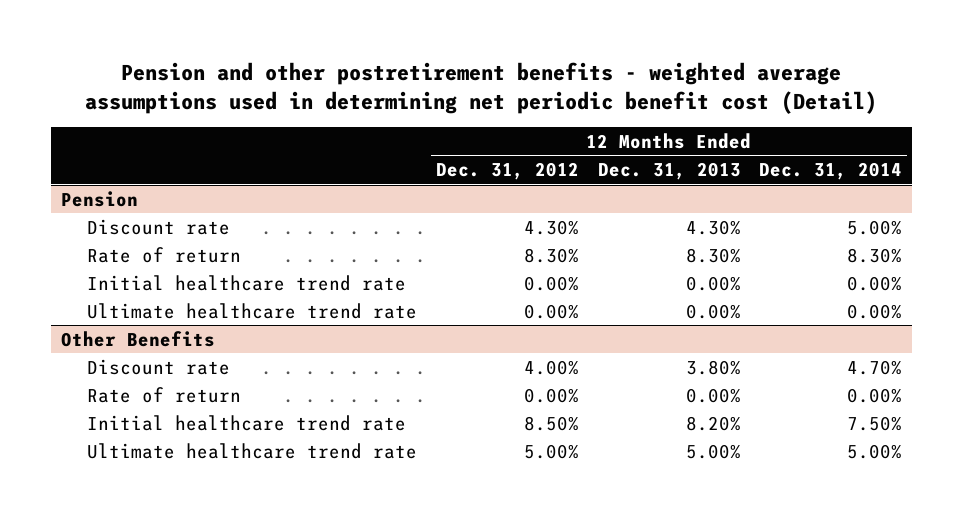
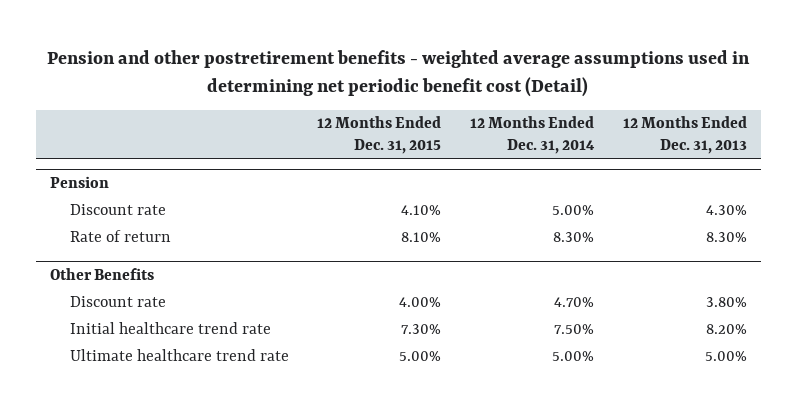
- | 12 Months Ended Dec. 31, 2012 | 12 Months Ended Dec. 31, 2013 | 12 Months Ended Dec. 31, 2014
+ | 12 Months Ended Dec. 31, 2015 | 12 Months Ended Dec. 31, 2014 | 12 Months Ended Dec. 31, 2013
@ Pension
- Initial healthcare trend rate | 0.00% | 0.00% | 0.00%
- Ultimate healthcare trend rate | 0.00% | 0.00% | 0.00%
@ Other Benefits
- Rate of return | 0.00% | 0.00% | 0.00%

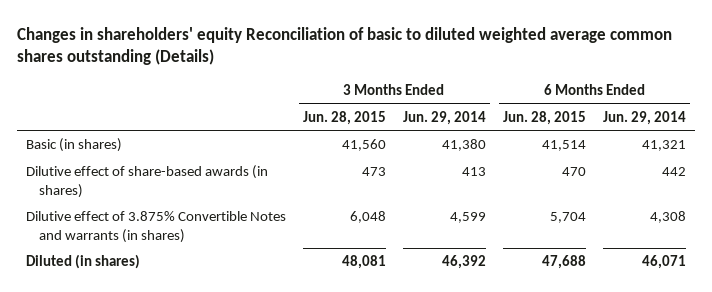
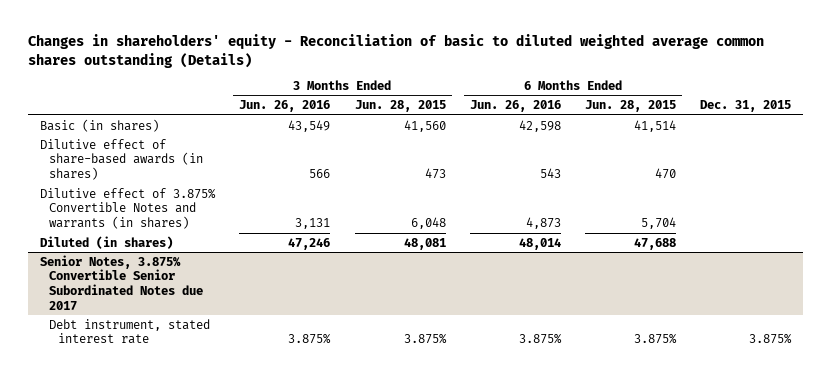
- Changes in shareholders' equity Reconciliation of basic to diluted weighted average common shares outstanding (Details)
+ Changes in shareholders' equity - Reconciliation of basic to diluted weighted average common shares outstanding (Details)
- | 3 Months Ended Jun. 28, 2015 | 3 Months Ended Jun. 29, 2014 | 6 Months Ended Jun. 28, 2015 | 6 Months Ended Jun. 29, 2014
+ | 3 Months Ended Jun. 26, 2016 | 3 Months Ended Jun. 28, 2015 | 6 Months Ended Jun. 26, 2016 | 6 Months Ended Jun. 28, 2015 | Dec. 31, 2015
+ Senior Notes, 3.875% Convertible Senior Subordinated Notes due 2017
+ Debt instrument, stated interest rate | 3.875% | 3.875% | 3.875% | 3.875% | 3.875%

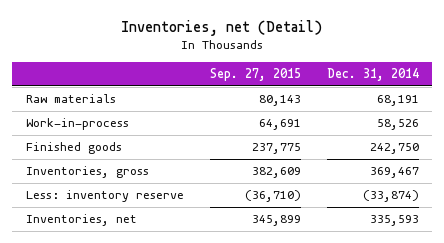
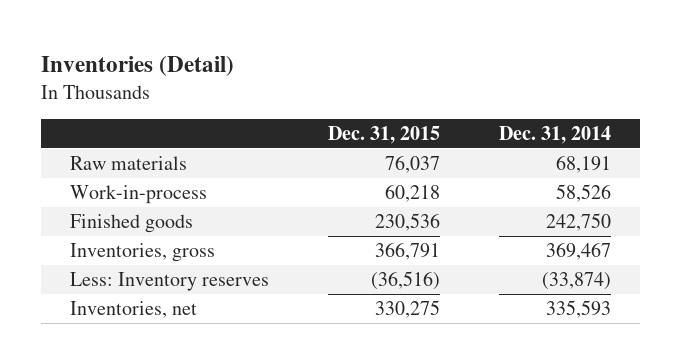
- Inventories, net (Detail)
+ Inventories (Detail)
- | Sep. 27, 2015 | Dec. 31, 2014
+ | Dec. 31, 2015 | Dec. 31, 2014
- Less: inventory reserve | (36,710) | (33,874)
+ Less: Inventory reserves | (36,516) | (33,874)

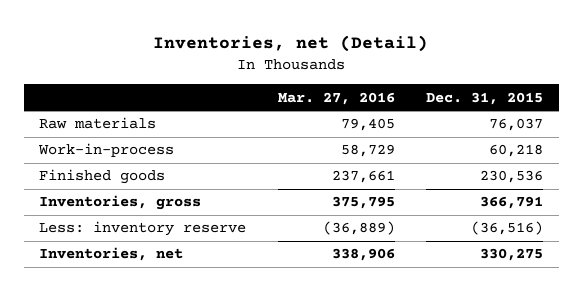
- Inventories (Detail)
+ Inventories, net (Detail)
- | Dec. 31, 2015 | Dec. 31, 2014
+ | Mar. 27, 2016 | Dec. 31, 2015
- Less: Inventory reserves | (36,516) | (33,874)
+ Less: inventory reserve | (36,889) | (36,516)

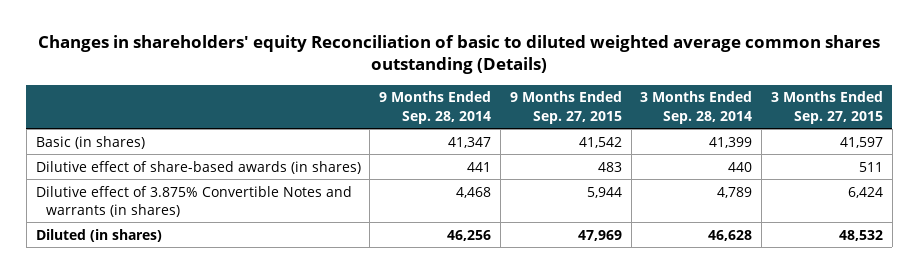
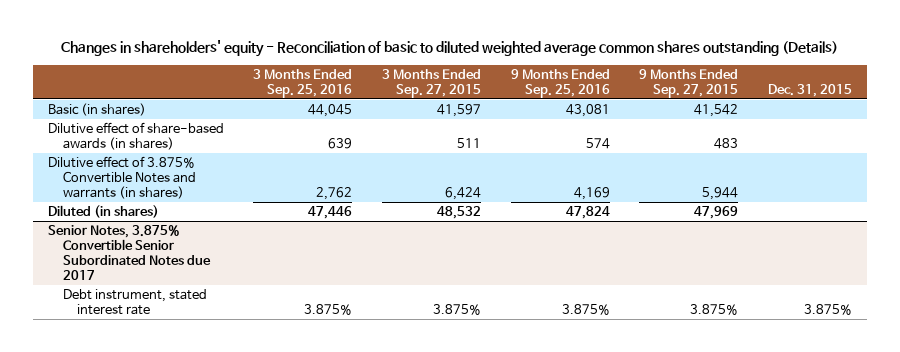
- Changes in shareholders' equity Reconciliation of basic to diluted weighted average common shares outstanding (Details)
+ Changes in shareholders' equity - Reconciliation of basic to diluted weighted average common shares outstanding (Details)
- | 9 Months Ended Sep. 28, 2014 | 9 Months Ended Sep. 27, 2015 | 3 Months Ended Sep. 28, 2014 | 3 Months Ended Sep. 27, 2015
+ | 3 Months Ended Sep. 25, 2016 | 3 Months Ended Sep. 27, 2015 | 9 Months Ended Sep. 25, 2016 | 9 Months Ended Sep. 27, 2015 | Dec. 31, 2015
+ Senior Notes, 3.875% Convertible Senior Subordinated Notes due 2017
+ Debt instrument, stated interest rate | 3.875% | 3.875% | 3.875% | 3.875% | 3.875%

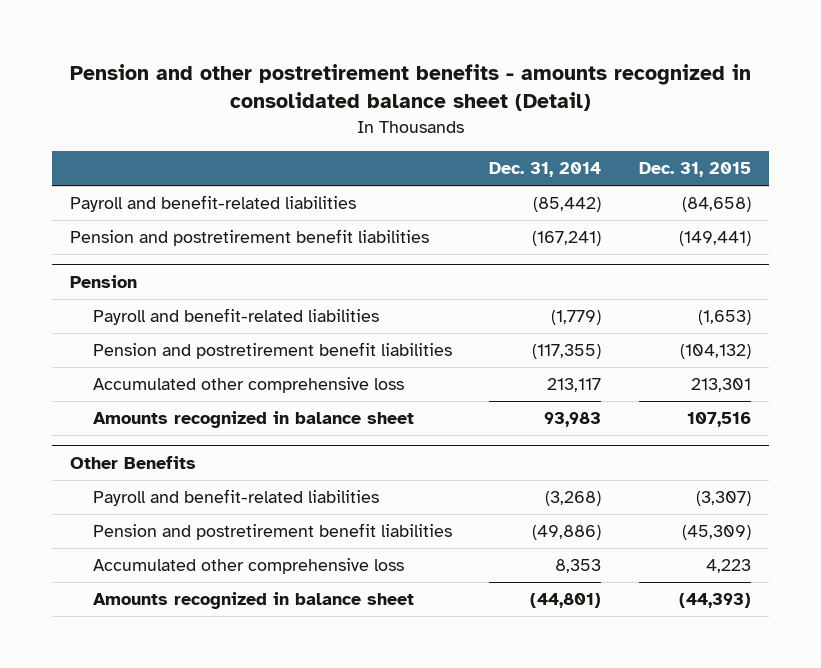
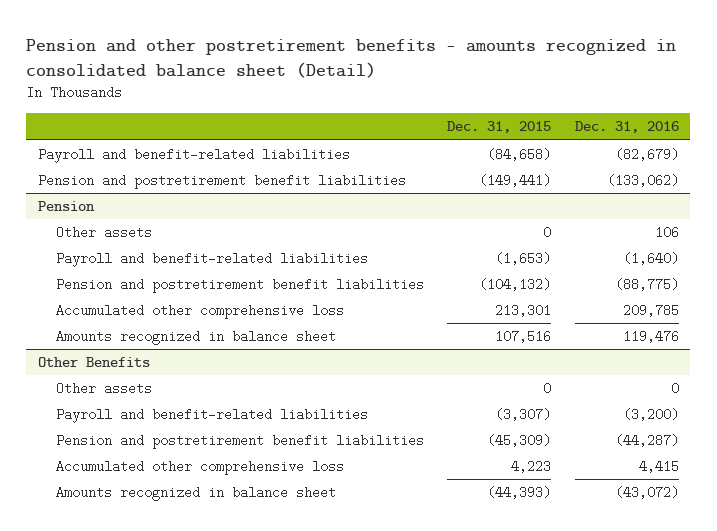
- | Dec. 31, 2014 | Dec. 31, 2015
+ | Dec. 31, 2015 | Dec. 31, 2016
@ Pension
+ Other assets | 0 | 106
@ Other Benefits
+ Other assets | 0 | 0

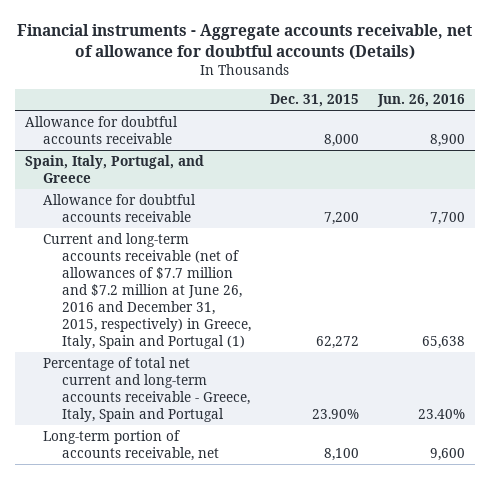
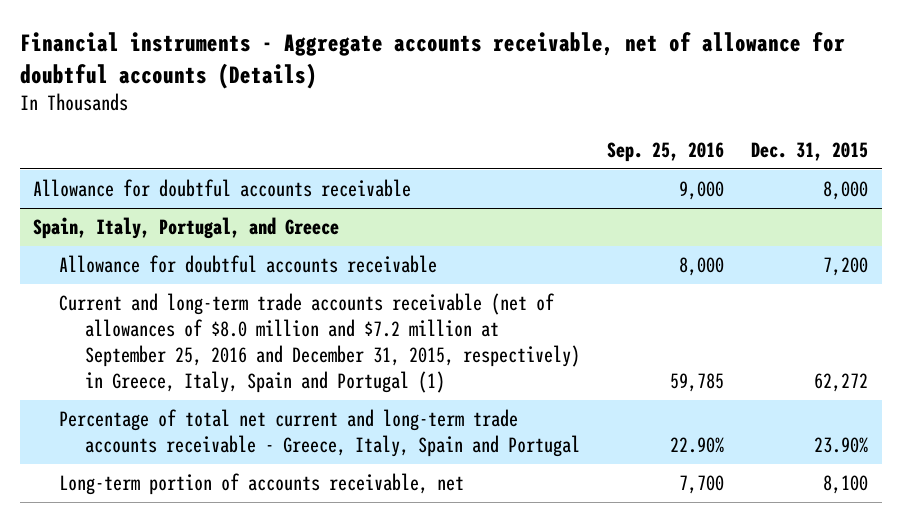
- | Dec. 31, 2015 | Jun. 26, 2016
+ | Sep. 25, 2016 | Dec. 31, 2015
@ Spain, Italy, Portugal, and Greece
- Current and long-term accounts receivable (net of allowances of $7.7 million and $7.2 million at June 26, 2016 and December 31, 2015, respectively) in Greece, Italy, Spain and Portugal (1) | 62,272 | 65,638
- Percentage of total net current and long-term accounts receivable - Greece, Italy, Spain and Portugal | 23.90% | 23.40%
+ Current and long-term trade accounts receivable (net of allowances of $8.0 million and $7.2 million at September 25, 2016 and December 31, 2015, respectively) in Greece, Italy, Spain and Portugal (1) | 59,785 | 62,272
+ Percentage of total net current and long-term trade accounts receivable - Greece, Italy, Spain and Portugal | 22.90% | 23.90%

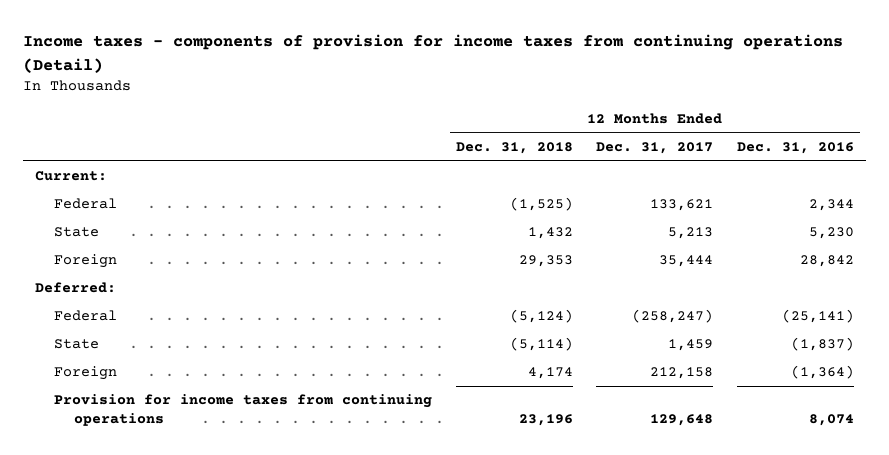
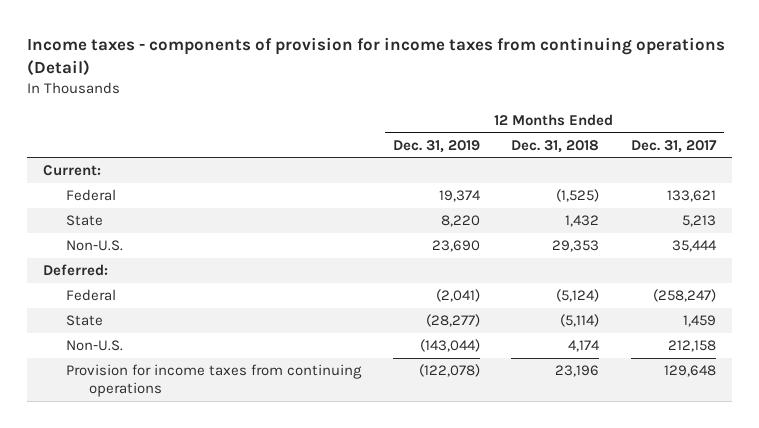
- | 12 Months Ended Dec. 31, 2018 | 12 Months Ended Dec. 31, 2017 | 12 Months Ended Dec. 31, 2016
+ | 12 Months Ended Dec. 31, 2019 | 12 Months Ended Dec. 31, 2018 | 12 Months Ended Dec. 31, 2017
- Foreign | 29,353 | 35,444 | 28,842
+ Non-U.S. | 23,690 | 29,353 | 35,444
- Foreign | 4,174 | 212,158 | (1,364)
+ Non-U.S. | (143,044) | 4,174 | 212,158

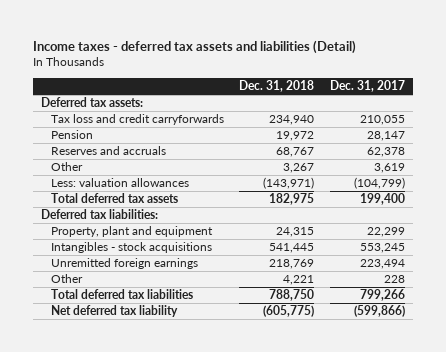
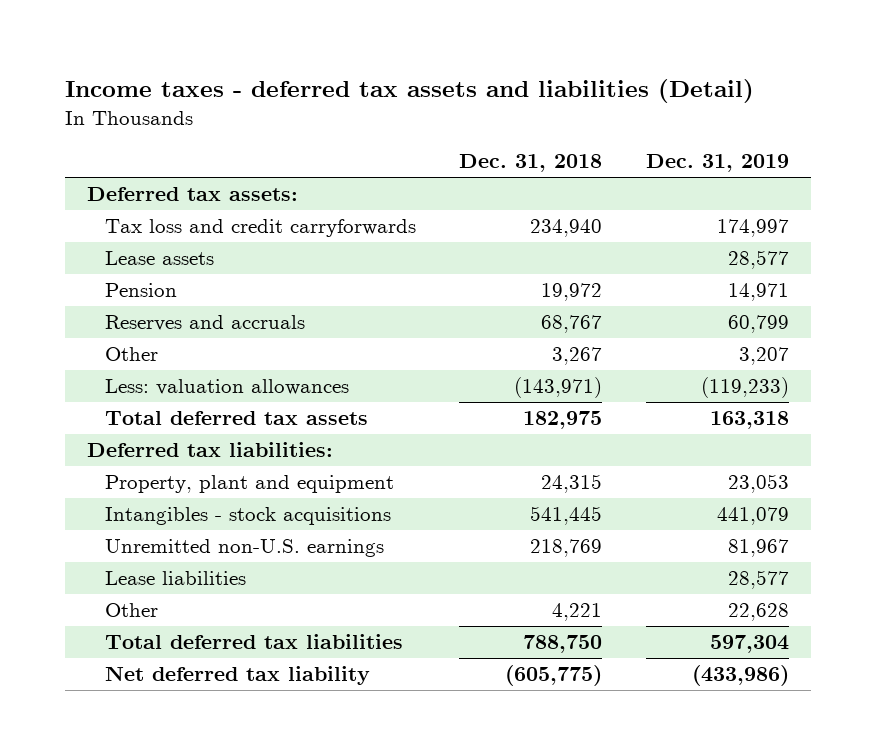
- | Dec. 31, 2018 | Dec. 31, 2017
+ | Dec. 31, 2018 | Dec. 31, 2019
+ Lease assets | | 28,577
- Unremitted foreign earnings | 218,769 | 223,494
+ Unremitted non-U.S. earnings | 218,769 | 81,967
+ Lease liabilities | | 28,577

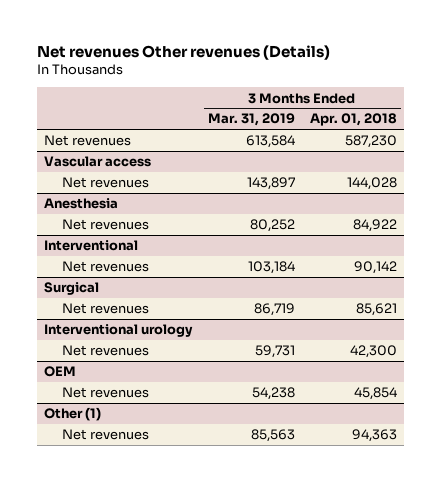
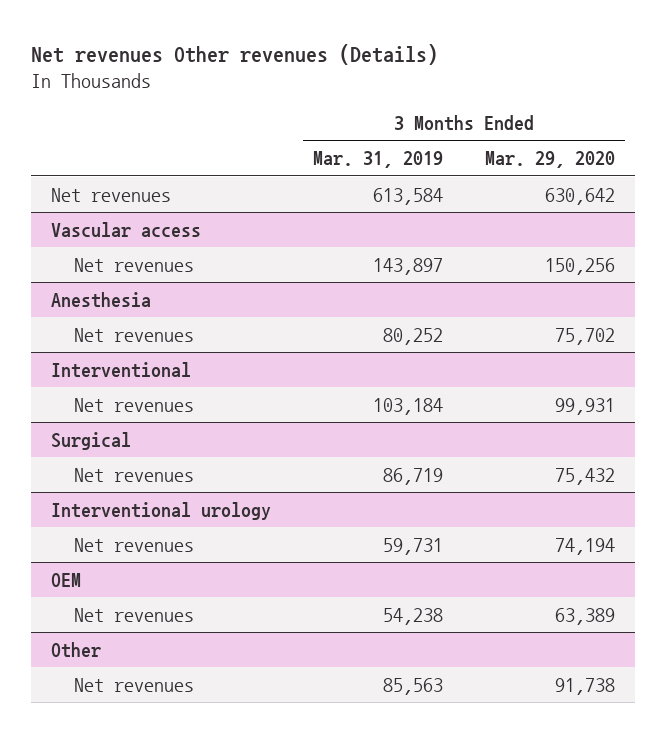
- | 3 Months Ended Mar. 31, 2019 | 3 Months Ended Apr. 01, 2018
+ | 3 Months Ended Mar. 31, 2019 | 3 Months Ended Mar. 29, 2020
- Other (1)
+ Other

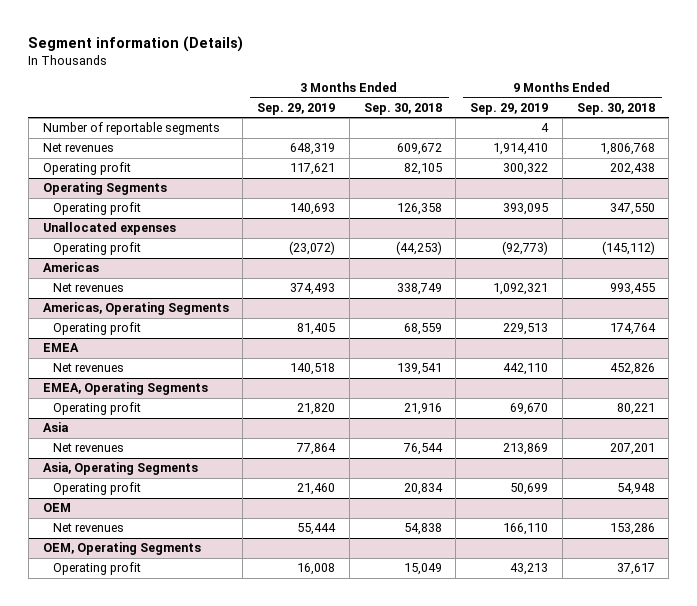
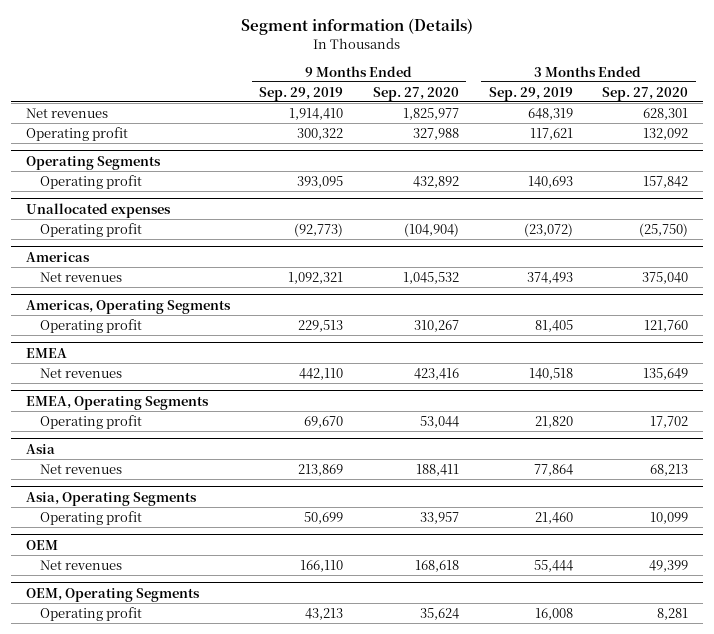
- | 3 Months Ended Sep. 29, 2019 | 3 Months Ended Sep. 30, 2018 | 9 Months Ended Sep. 29, 2019 | 9 Months Ended Sep. 30, 2018
+ | 9 Months Ended Sep. 29, 2019 | 9 Months Ended Sep. 27, 2020 | 3 Months Ended Sep. 29, 2019 | 3 Months Ended Sep. 27, 2020
- Number of reportable segments | | | 4 |

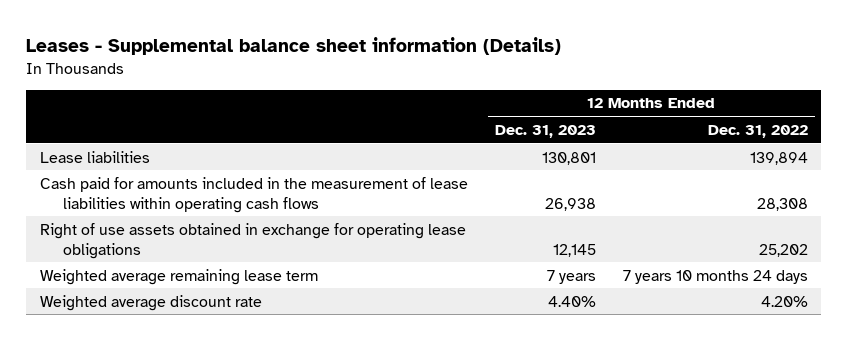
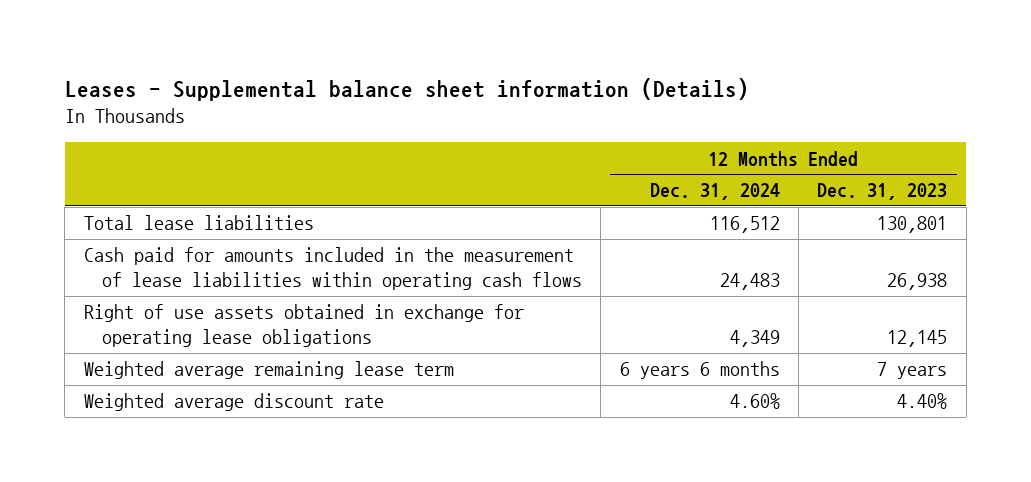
- | 12 Months Ended Dec. 31, 2023 | 12 Months Ended Dec. 31, 2022
+ | 12 Months Ended Dec. 31, 2024 | 12 Months Ended Dec. 31, 2023
- Lease liabilities | 130,801 | 139,894
+ Total lease liabilities | 116,512 | 130,801

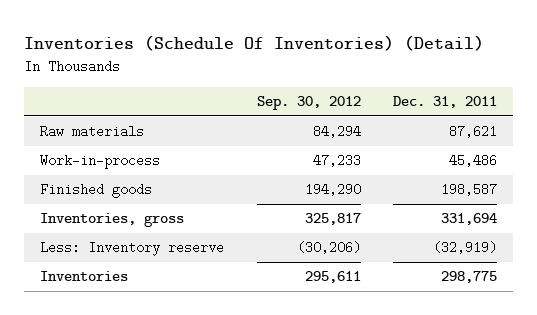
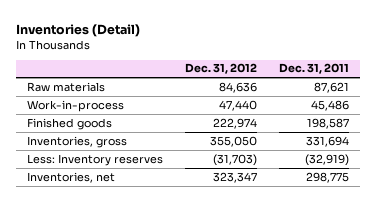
- Inventories (Schedule Of Inventories) (Detail)
+ Inventories (Detail)
- | Sep. 30, 2012 | Dec. 31, 2011
+ | Dec. 31, 2012 | Dec. 31, 2011
- Less: Inventory reserve | (30,206) | (32,919)
- Inventories | 295,611 | 298,775
+ Less: Inventory reserves | (31,703) | (32,919)
+ Inventories, net | 323,347 | 298,775

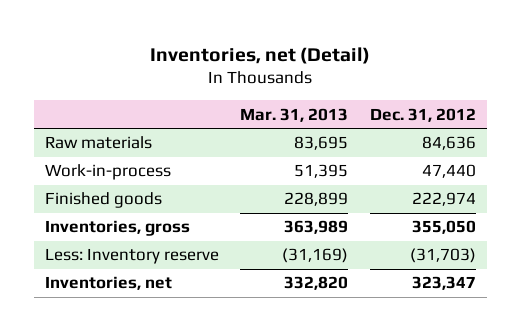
- Inventories (Detail)
+ Inventories, net (Detail)
- | Dec. 31, 2012 | Dec. 31, 2011
+ | Mar. 31, 2013 | Dec. 31, 2012
- Less: Inventory reserves | (31,703) | (32,919)
+ Less: Inventory reserve | (31,169) | (31,703)

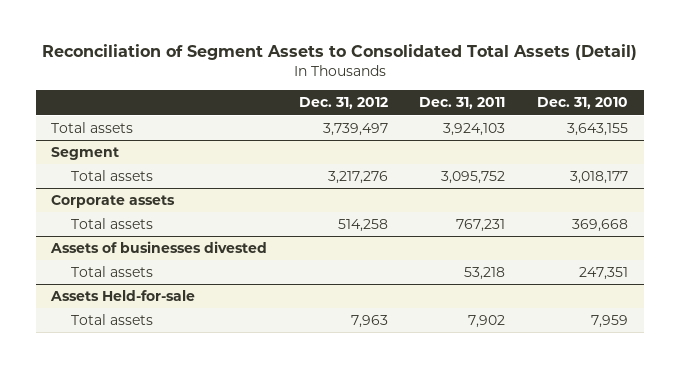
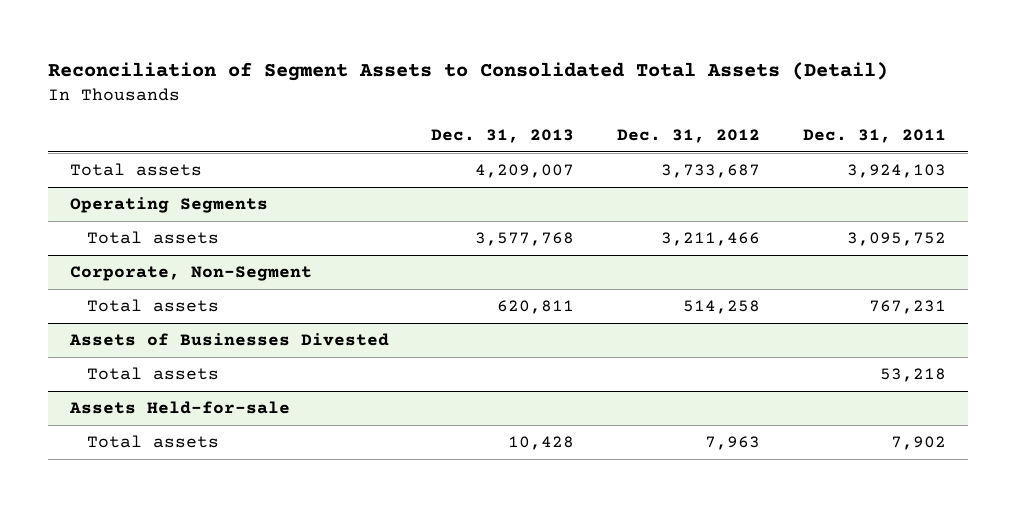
- | Dec. 31, 2012 | Dec. 31, 2011 | Dec. 31, 2010
+ | Dec. 31, 2013 | Dec. 31, 2012 | Dec. 31, 2011
- Total assets | 3,739,497 | 3,924,103 | 3,643,155
- Segment
- Total assets | 3,217,276 | 3,095,752 | 3,018,177
- Corporate assets
+ Total assets | 4,209,007 | 3,733,687 | 3,924,103
+ Operating Segments
+ Total assets | 3,577,768 | 3,211,466 | 3,095,752
+ Corporate, Non-Segment
- Assets of businesses divested
+ Assets of Businesses Divested

